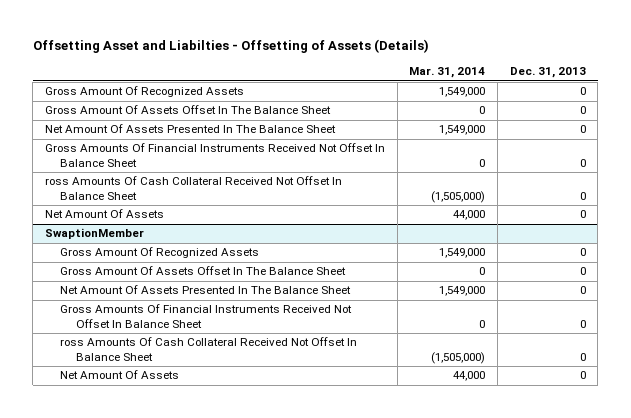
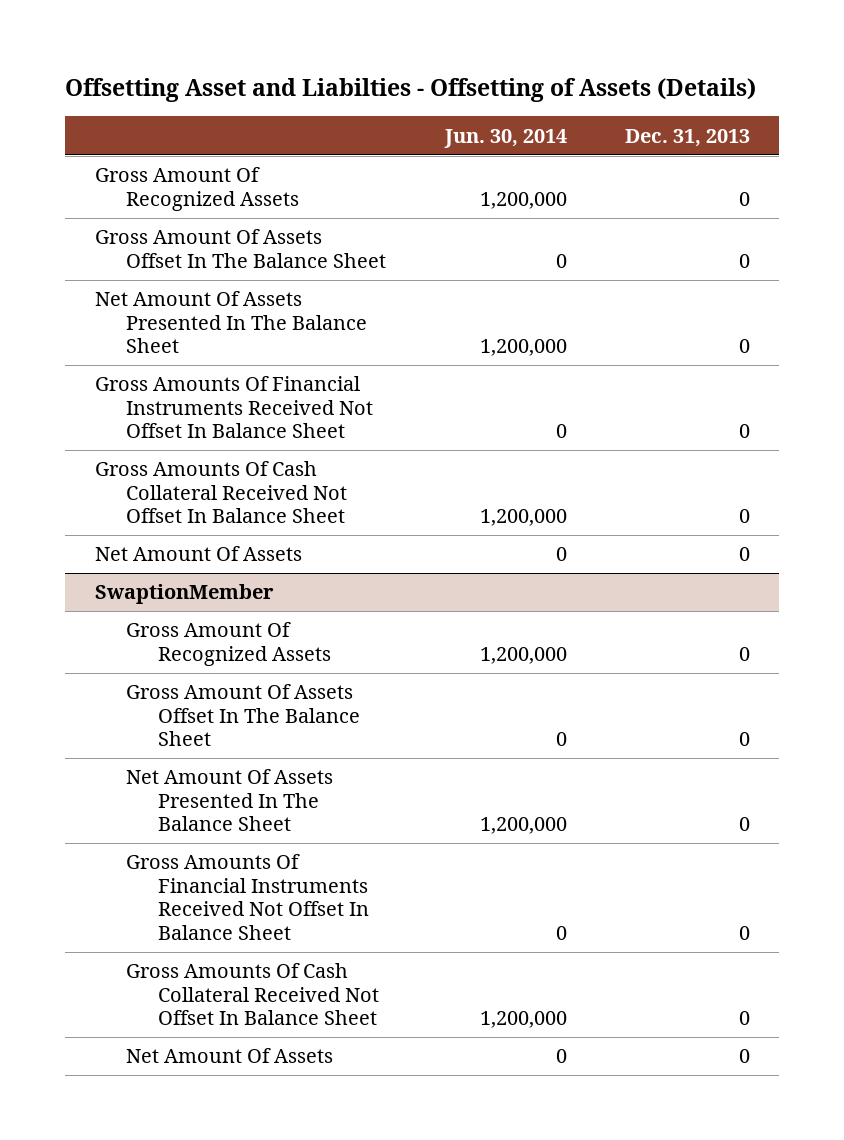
- | Mar. 31, 2014 | Dec. 31, 2013
+ | Jun. 30, 2014 | Dec. 31, 2013
- ross Amounts Of Cash Collateral Received Not Offset In Balance Sheet | (1,505,000) | 0
+ Gross Amounts Of Cash Collateral Received Not Offset In Balance Sheet | 1,200,000 | 0
@ SwaptionMember
- ross Amounts Of Cash Collateral Received Not Offset In Balance Sheet | (1,505,000) | 0
+ Gross Amounts Of Cash Collateral Received Not Offset In Balance Sheet | 1,200,000 | 0

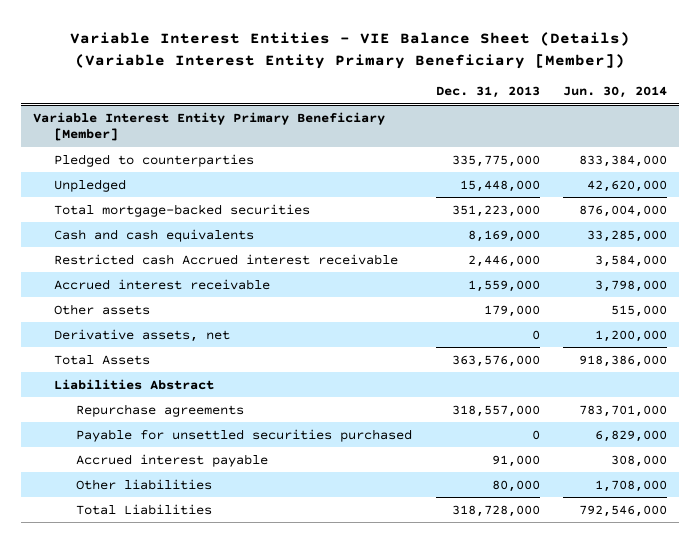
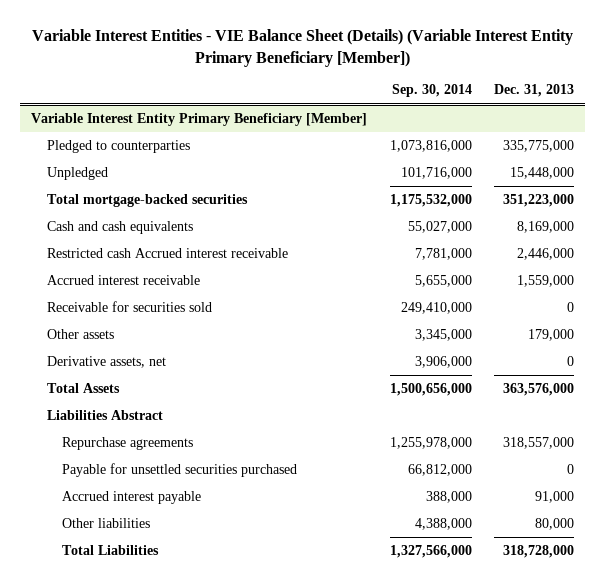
- | Dec. 31, 2013 | Jun. 30, 2014
+ | Sep. 30, 2014 | Dec. 31, 2013
@ Variable Interest Entity Primary Beneficiary [Member]
+ Receivable for securities sold | 249,410,000 | 0

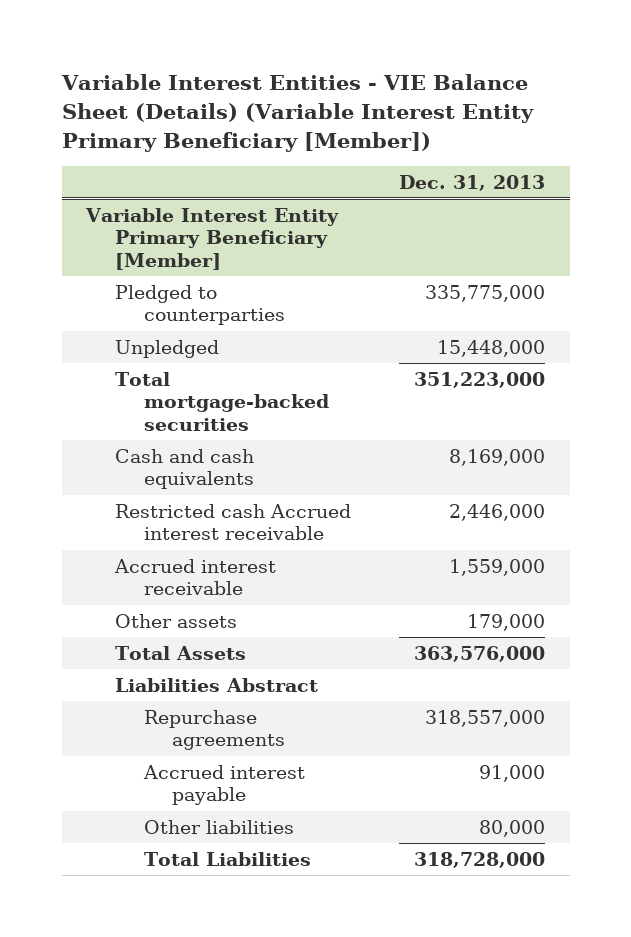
- | Sep. 30, 2014 | Dec. 31, 2013
+ | Dec. 31, 2013
@ Variable Interest Entity Primary Beneficiary [Member]
- Receivable for securities sold | 249,410,000 | 0
- Derivative assets, net | 3,906,000 | 0
- Payable for unsettled securities purchased | 66,812,000 | 0

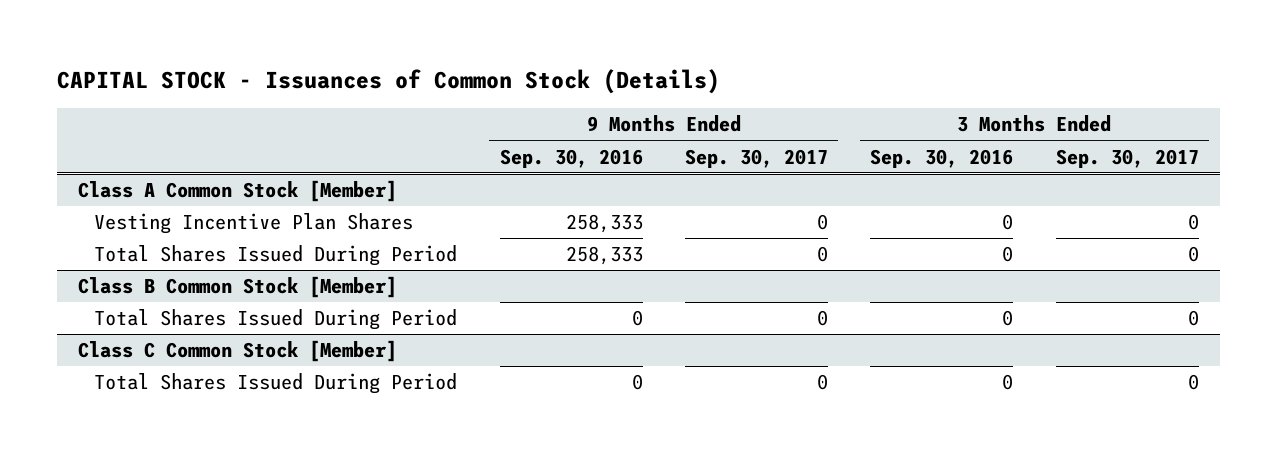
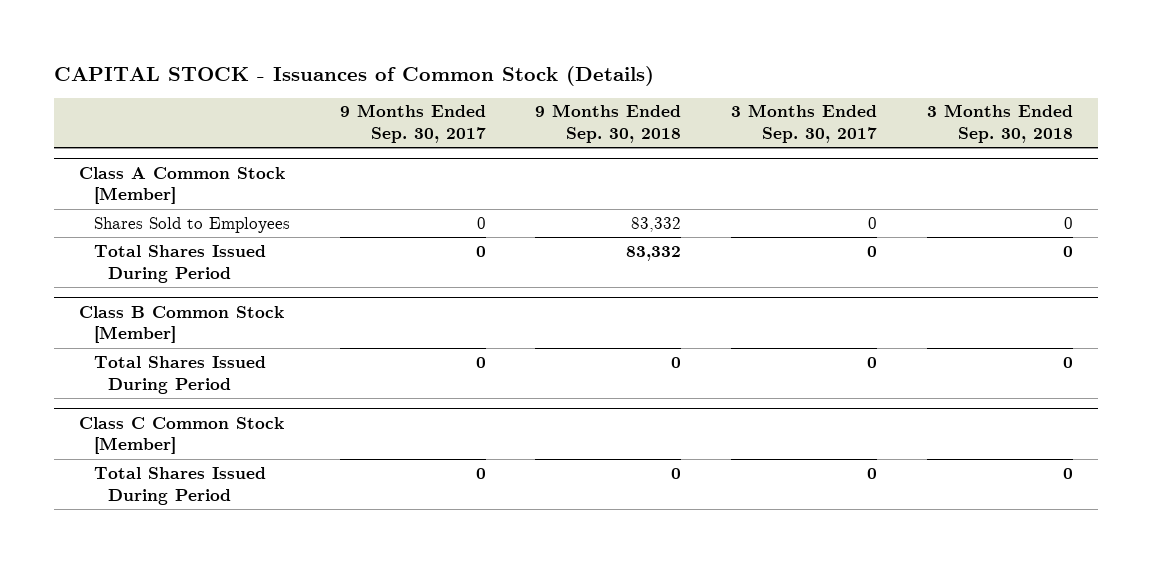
- | 9 Months Ended Sep. 30, 2016 | 9 Months Ended Sep. 30, 2017 | 3 Months Ended Sep. 30, 2016 | 3 Months Ended Sep. 30, 2017
+ | 9 Months Ended Sep. 30, 2017 | 9 Months Ended Sep. 30, 2018 | 3 Months Ended Sep. 30, 2017 | 3 Months Ended Sep. 30, 2018
@ Class A Common Stock [Member]
- Vesting Incentive Plan Shares | 258,333 | 0 | 0 | 0
+ Shares Sold to Employees | 0 | 83,332 | 0 | 0

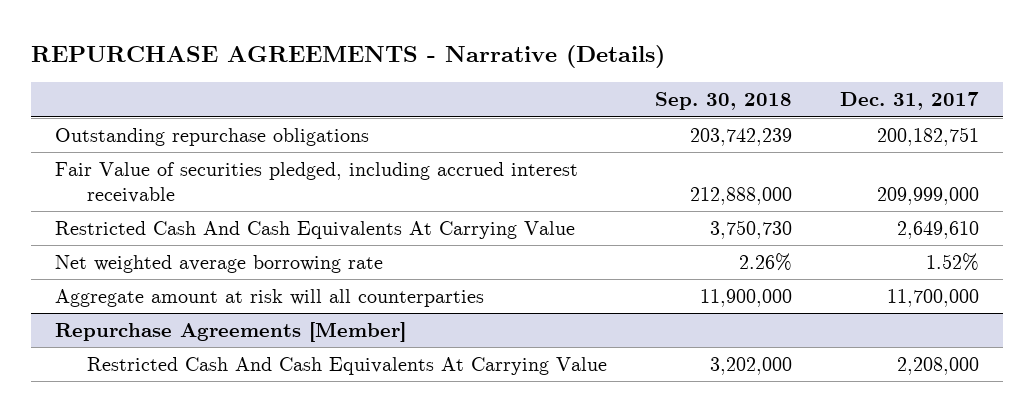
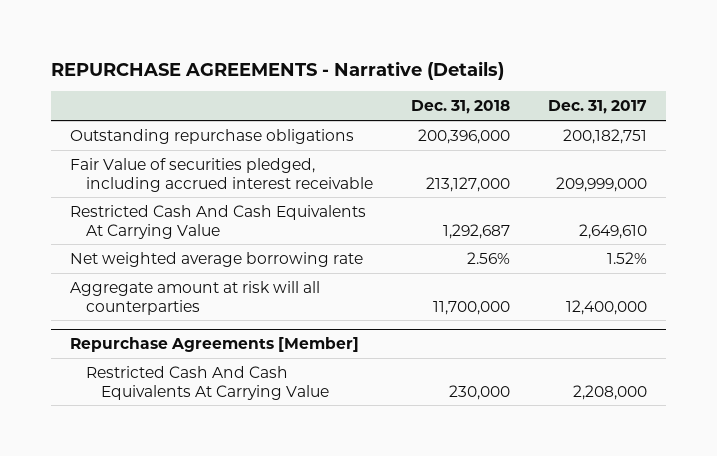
- | Sep. 30, 2018 | Dec. 31, 2017
+ | Dec. 31, 2018 | Dec. 31, 2017
- Aggregate amount at risk will all counterparties | 11,900,000 | 11,700,000
+ Aggregate amount at risk will all counterparties | 11,700,000 | 12,400,000

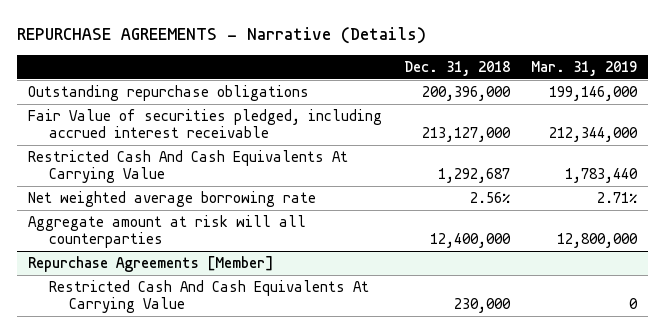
- | Dec. 31, 2018 | Dec. 31, 2017
+ | Dec. 31, 2018 | Mar. 31, 2019
- Aggregate amount at risk will all counterparties | 11,700,000 | 12,400,000
+ Aggregate amount at risk will all counterparties | 12,400,000 | 12,800,000

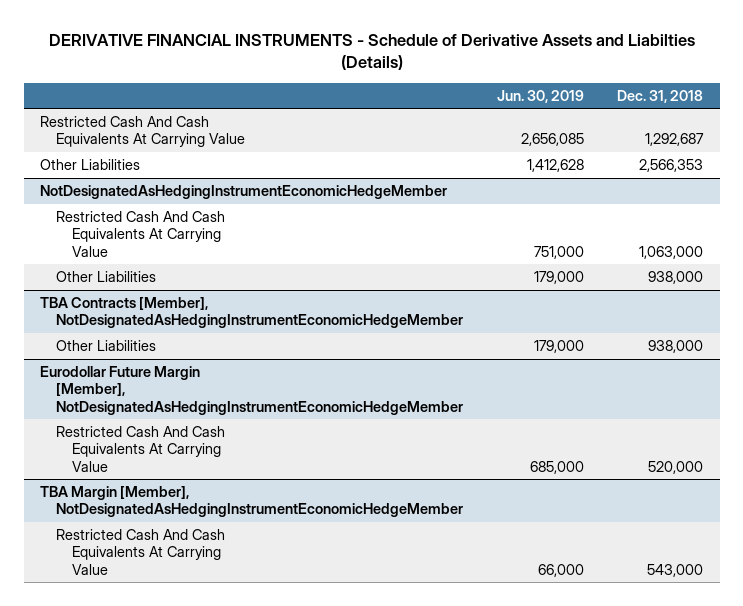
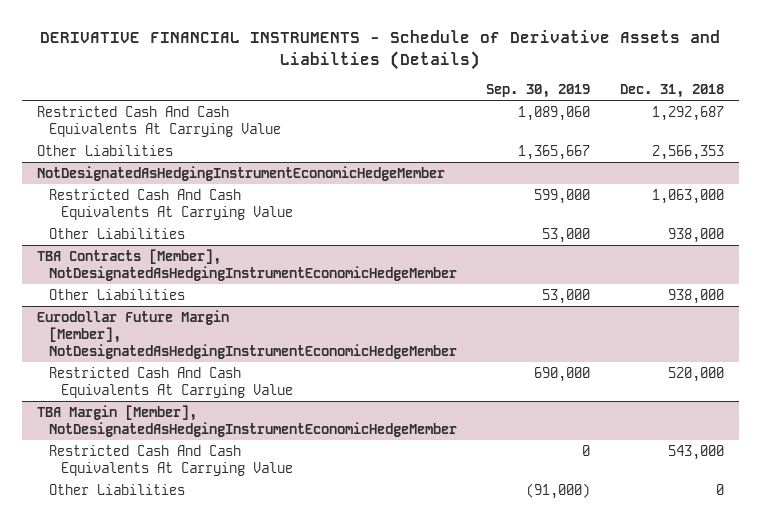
- | Jun. 30, 2019 | Dec. 31, 2018
+ | Sep. 30, 2019 | Dec. 31, 2018
@ TBA Margin [Member], NotDesignatedAsHedgingInstrumentEconomicHedgeMember
+ Other Liabilities | (91,000) | 0

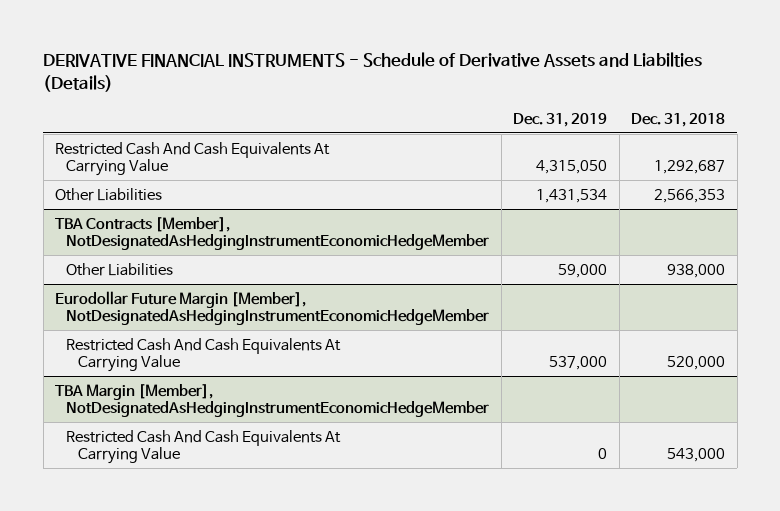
- | Sep. 30, 2019 | Dec. 31, 2018
+ | Dec. 31, 2019 | Dec. 31, 2018
- NotDesignatedAsHedgingInstrumentEconomicHedgeMember
- Restricted Cash And Cash Equivalents At Carrying Value | 599,000 | 1,063,000
- Other Liabilities | 53,000 | 938,000
@ TBA Margin [Member], NotDesignatedAsHedgingInstrumentEconomicHedgeMember
- Other Liabilities | (91,000) | 0

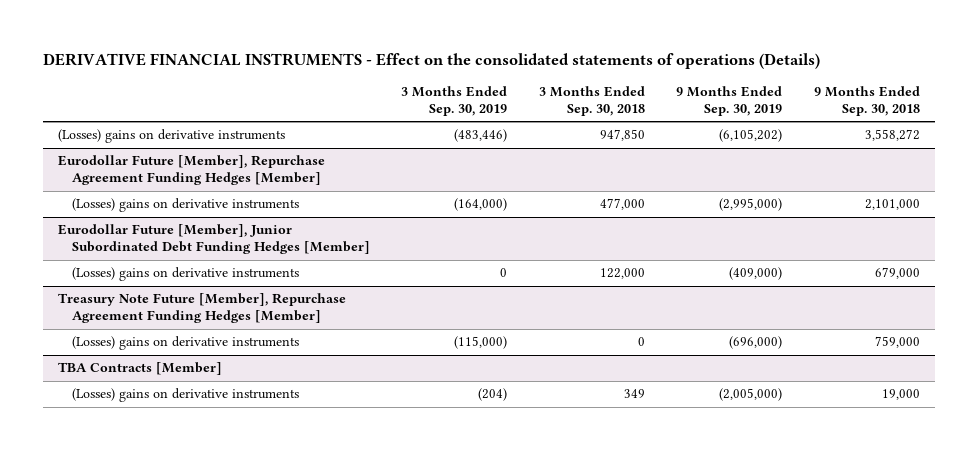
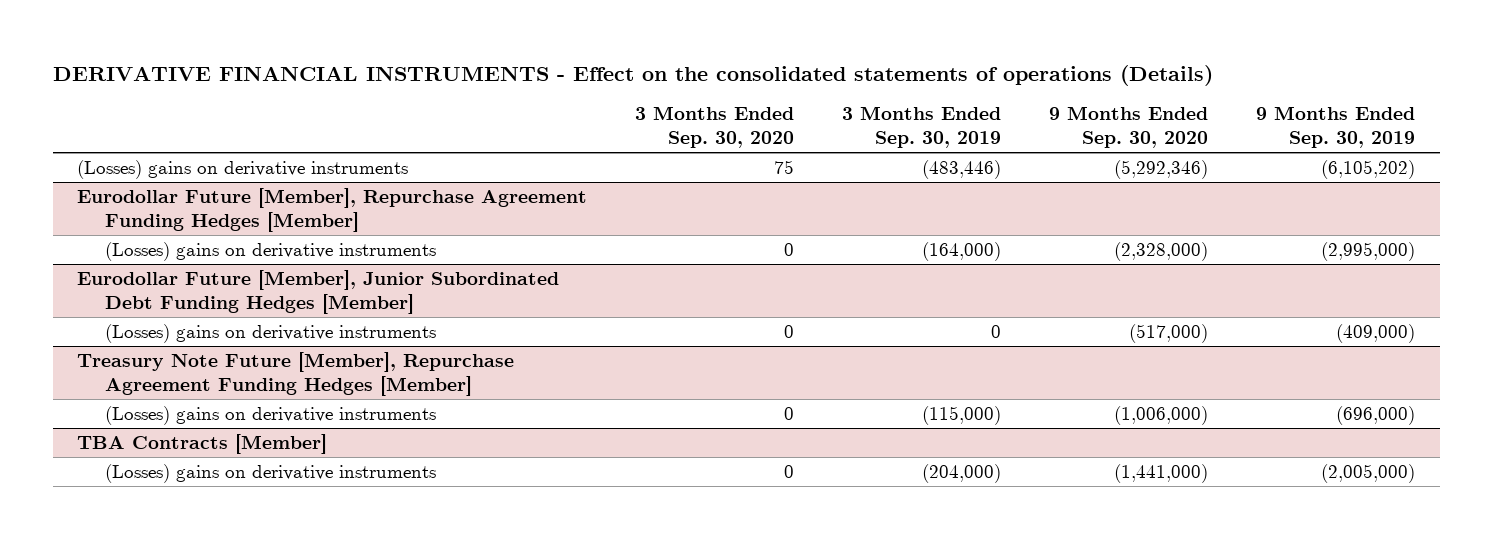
- | 3 Months Ended Sep. 30, 2019 | 3 Months Ended Sep. 30, 2018 | 9 Months Ended Sep. 30, 2019 | 9 Months Ended Sep. 30, 2018
+ | 3 Months Ended Sep. 30, 2020 | 3 Months Ended Sep. 30, 2019 | 9 Months Ended Sep. 30, 2020 | 9 Months Ended Sep. 30, 2019
@ TBA Contracts [Member]
- (Losses) gains on derivative instruments | (204) | 349 | (2,005,000) | 19,000
+ (Losses) gains on derivative instruments | 0 | (204,000) | (1,441,000) | (2,005,000)

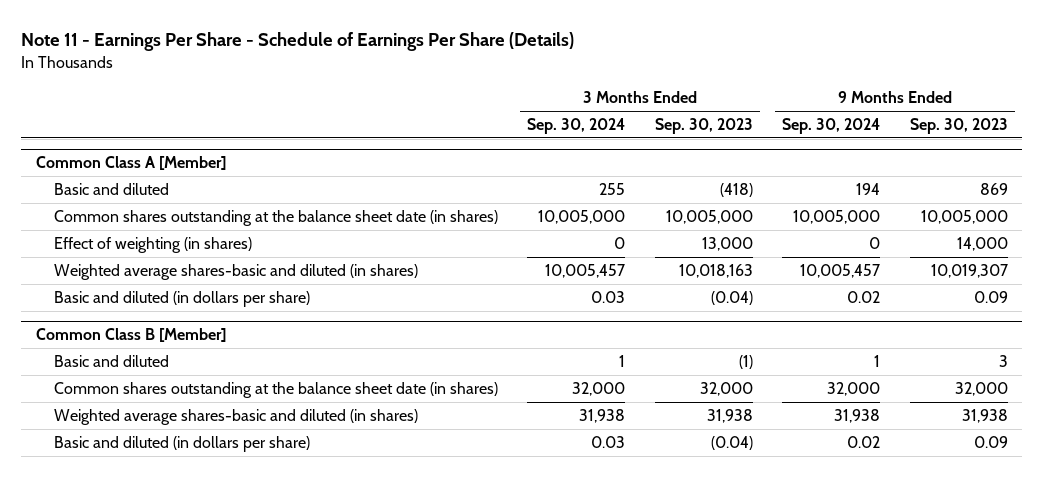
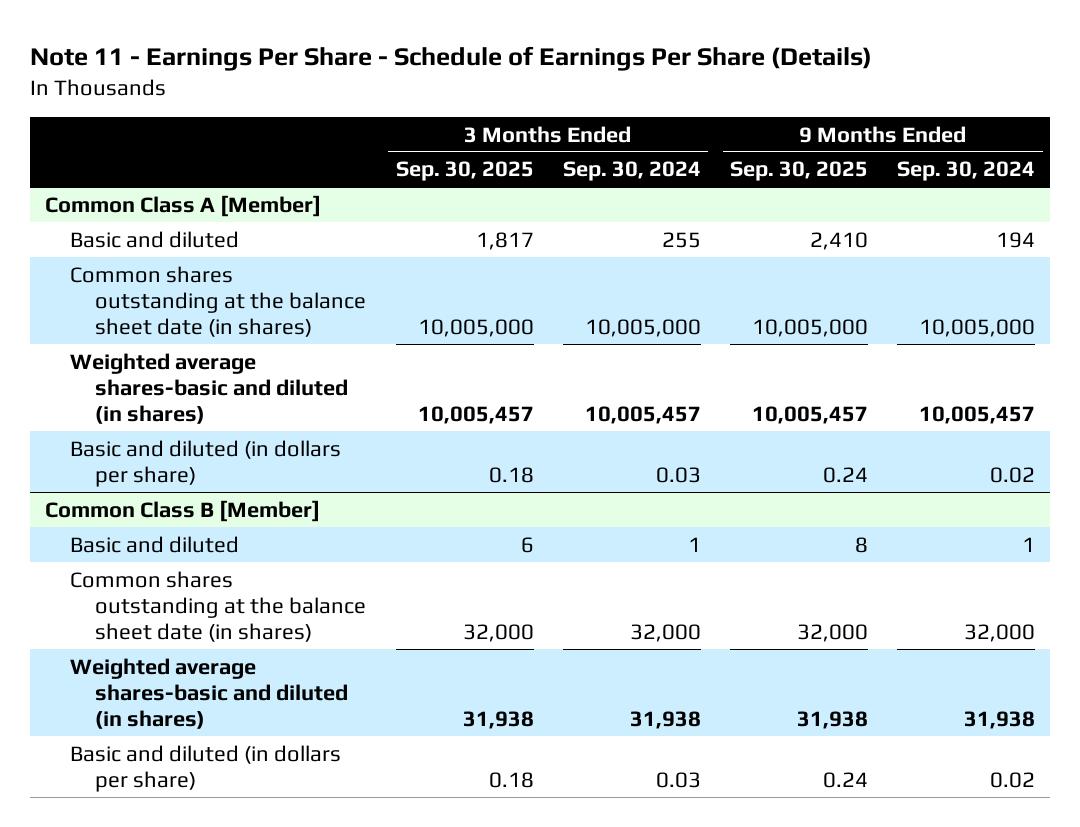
- | 3 Months Ended Sep. 30, 2024 | 3 Months Ended Sep. 30, 2023 | 9 Months Ended Sep. 30, 2024 | 9 Months Ended Sep. 30, 2023
+ | 3 Months Ended Sep. 30, 2025 | 3 Months Ended Sep. 30, 2024 | 9 Months Ended Sep. 30, 2025 | 9 Months Ended Sep. 30, 2024
@ Common Class A [Member]
- Effect of weighting (in shares) | 0 | 13,000 | 0 | 14,000

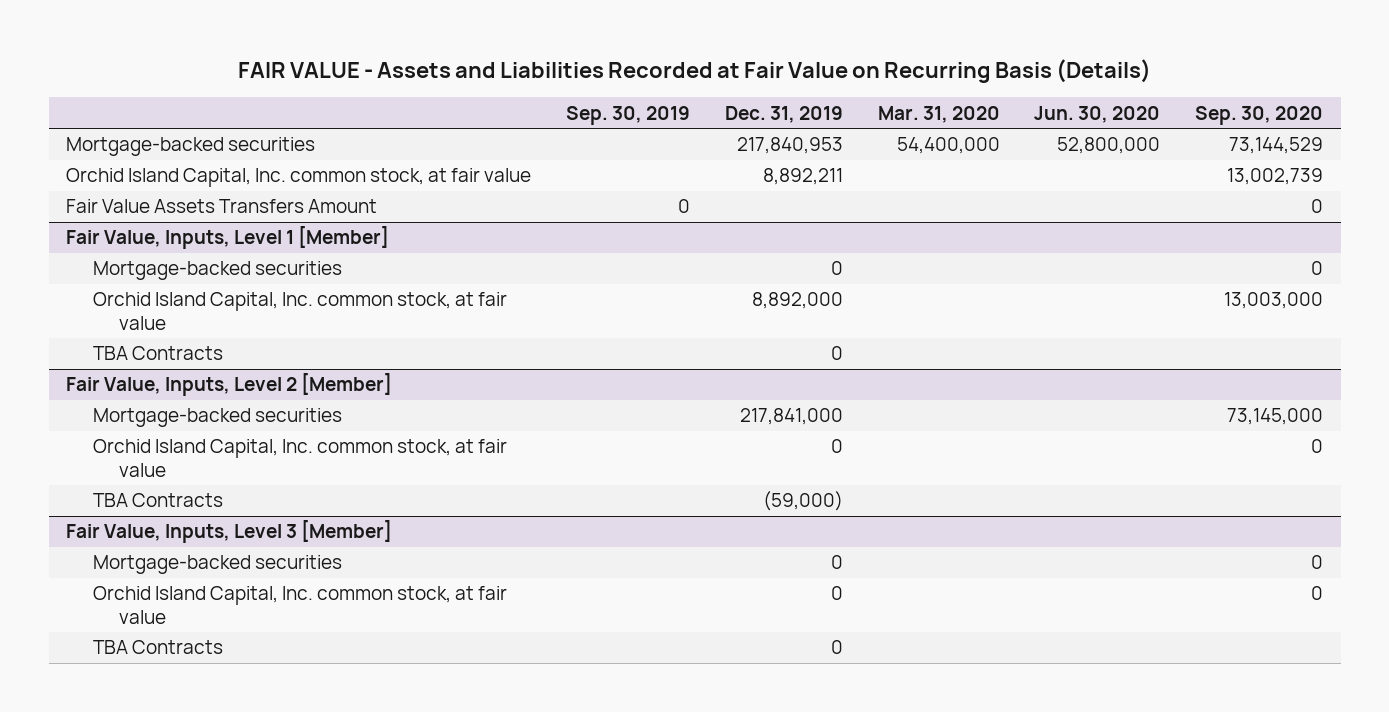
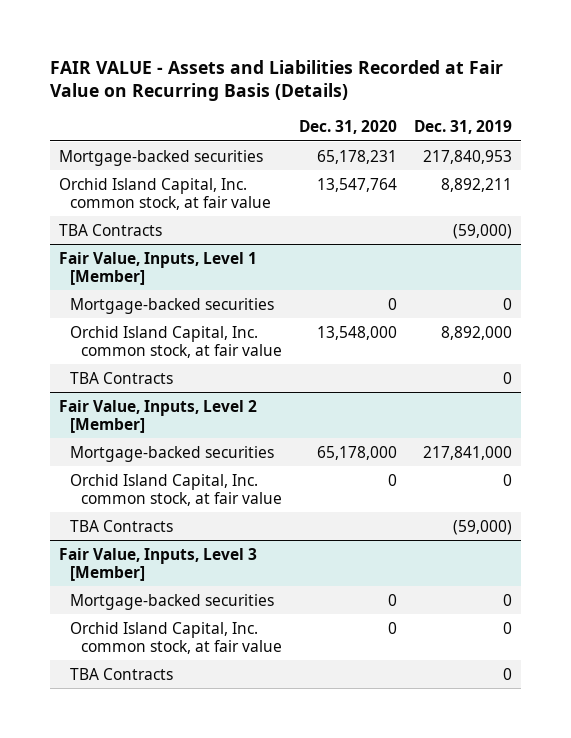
- | Sep. 30, 2019 | Dec. 31, 2019 | Mar. 31, 2020 | Jun. 30, 2020 | Sep. 30, 2020
+ | Dec. 31, 2020 | Dec. 31, 2019
- Fair Value Assets Transfers Amount | 0 | | | | 0
+ TBA Contracts | | (59,000)

